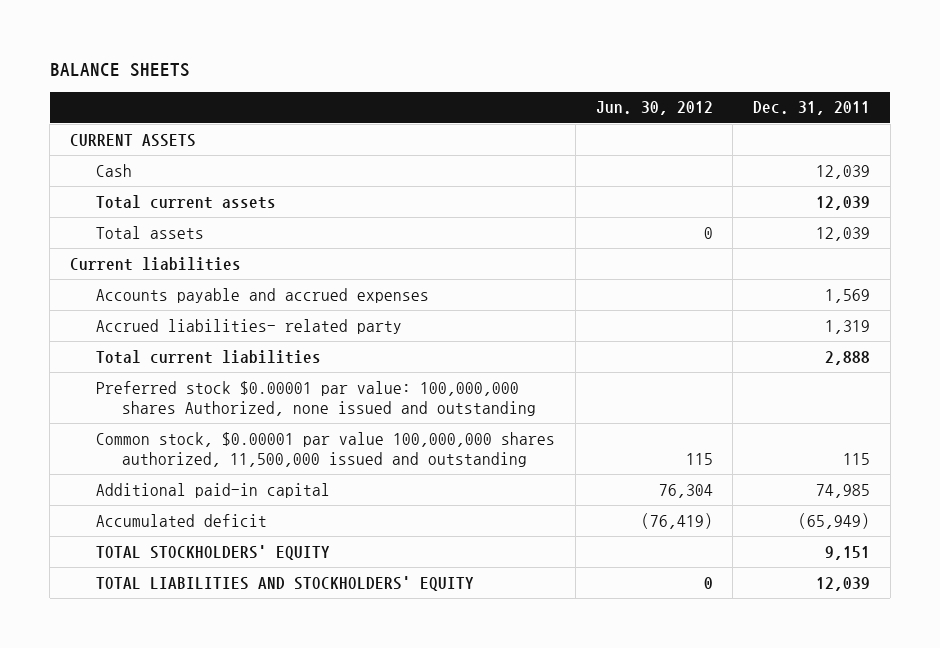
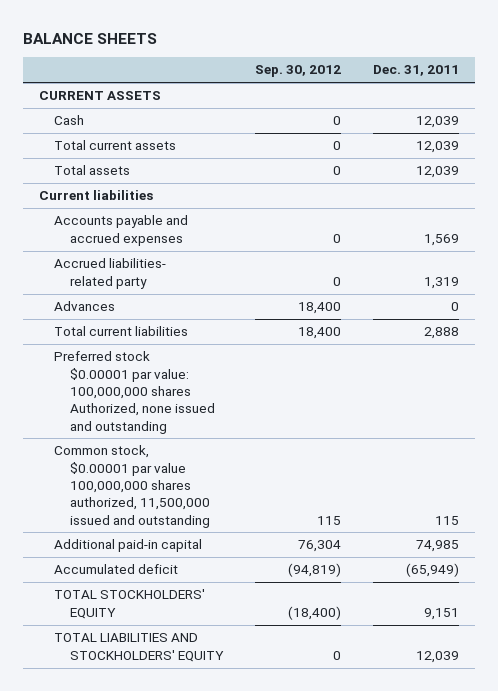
- | Jun. 30, 2012 | Dec. 31, 2011
+ | Sep. 30, 2012 | Dec. 31, 2011
+ Advances | 18,400 | 0

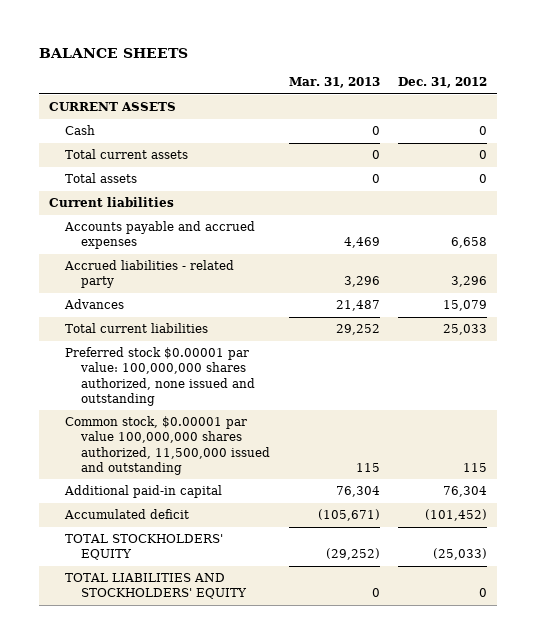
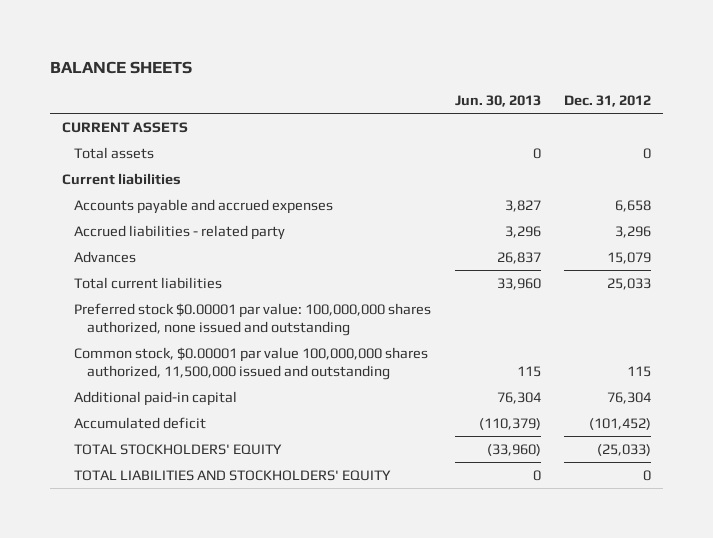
- | Mar. 31, 2013 | Dec. 31, 2012
+ | Jun. 30, 2013 | Dec. 31, 2012
- Cash | 0 | 0
- Total current assets | 0 | 0

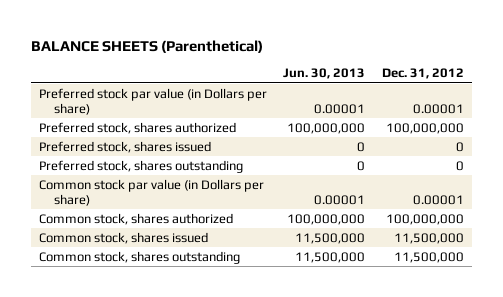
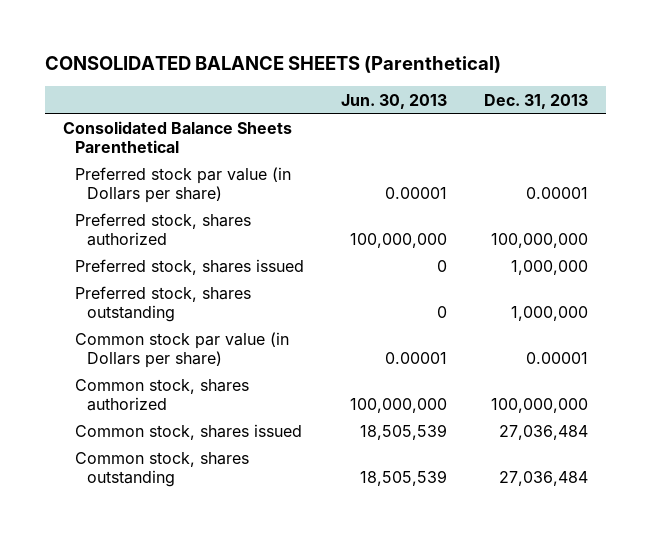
- BALANCE SHEETS (Parenthetical)
+ CONSOLIDATED BALANCE SHEETS (Parenthetical)
- | Jun. 30, 2013 | Dec. 31, 2012
+ | Jun. 30, 2013 | Dec. 31, 2013
+ Consolidated Balance Sheets Parenthetical
- Common stock, shares issued | 11,500,000 | 11,500,000
- Common stock, shares outstanding | 11,500,000 | 11,500,000
+ Common stock, shares issued | 18,505,539 | 27,036,484
+ Common stock, shares outstanding | 18,505,539 | 27,036,484

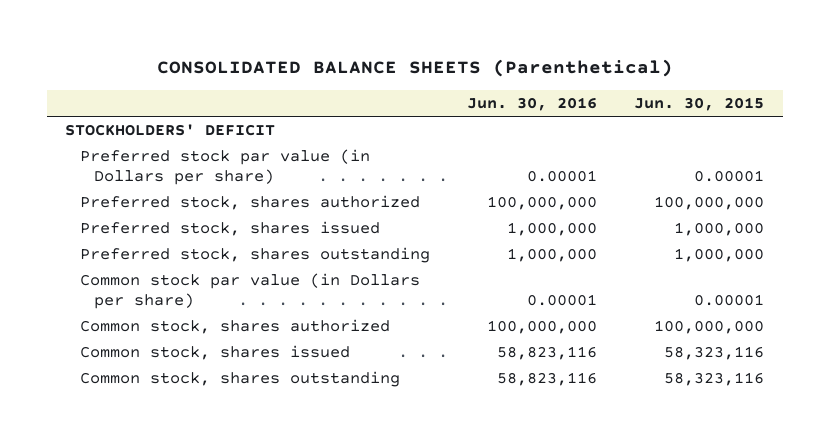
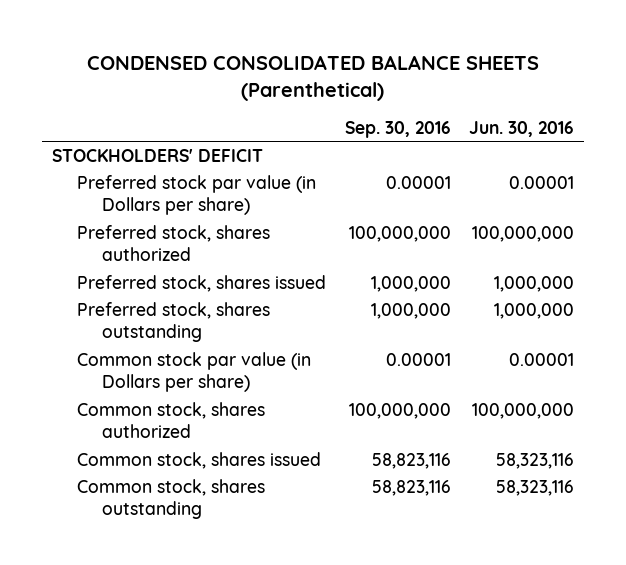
- CONSOLIDATED BALANCE SHEETS (Parenthetical)
+ CONDENSED CONSOLIDATED BALANCE SHEETS (Parenthetical)
- | Jun. 30, 2016 | Jun. 30, 2015
+ | Sep. 30, 2016 | Jun. 30, 2016
- Common stock, shares issued | 58,823,116 | 58,323,116
- Common stock, shares outstanding | 58,823,116 | 58,323,116
+ Common stock, shares issued | 58,823,116 | 58,323,116
+ Common stock, shares outstanding | 58,823,116 | 58,323,116

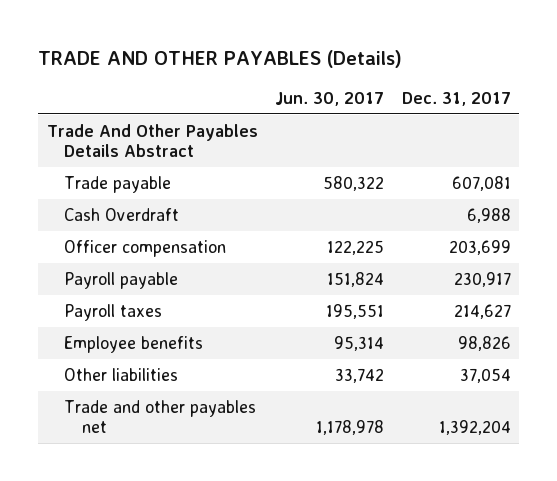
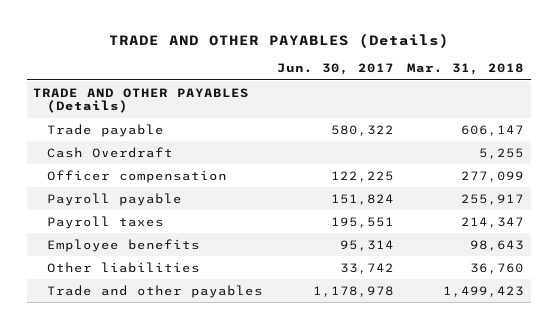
- | Jun. 30, 2017 | Dec. 31, 2017
+ | Jun. 30, 2017 | Mar. 31, 2018
- Trade And Other Payables Details Abstract
+ TRADE AND OTHER PAYABLES (Details)
- Trade and other payables net | 1,178,978 | 1,392,204
+ Trade and other payables | 1,178,978 | 1,499,423

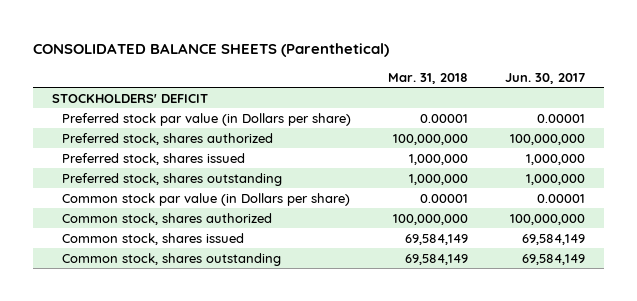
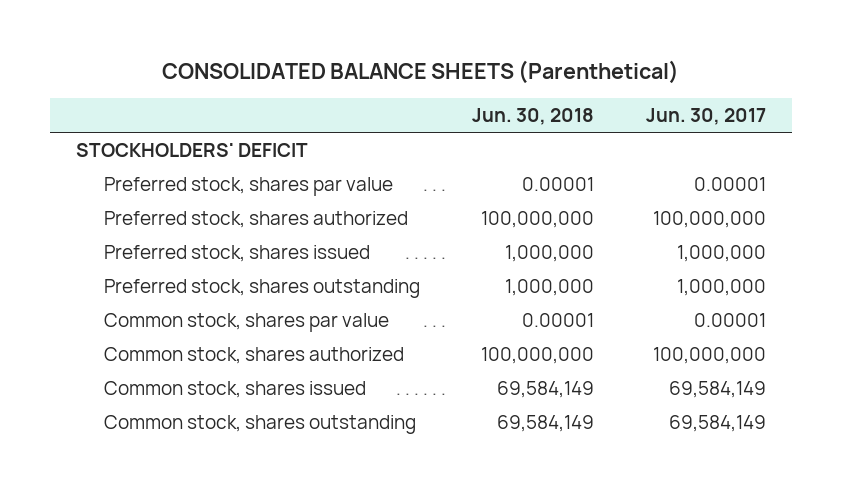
- | Mar. 31, 2018 | Jun. 30, 2017
+ | Jun. 30, 2018 | Jun. 30, 2017
- Preferred stock par value (in Dollars per share) | 0.00001 | 0.00001
+ Preferred stock, shares par value | 0.00001 | 0.00001
- Common stock par value (in Dollars per share) | 0.00001 | 0.00001
+ Common stock, shares par value | 0.00001 | 0.00001

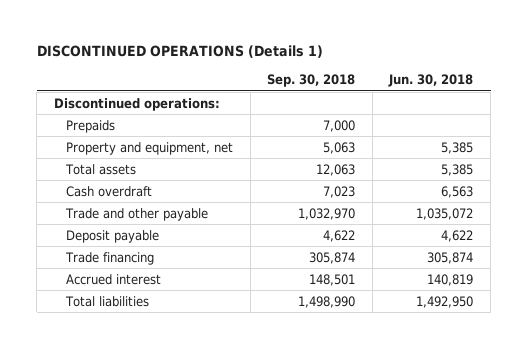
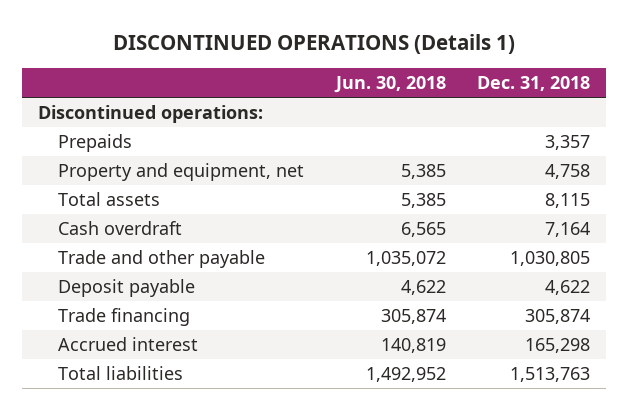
- | Sep. 30, 2018 | Jun. 30, 2018
+ | Jun. 30, 2018 | Dec. 31, 2018
- Cash overdraft | 7,023 | 6,563
+ Cash overdraft | 6,565 | 7,164
- Total liabilities | 1,498,990 | 1,492,950
+ Total liabilities | 1,492,952 | 1,513,763

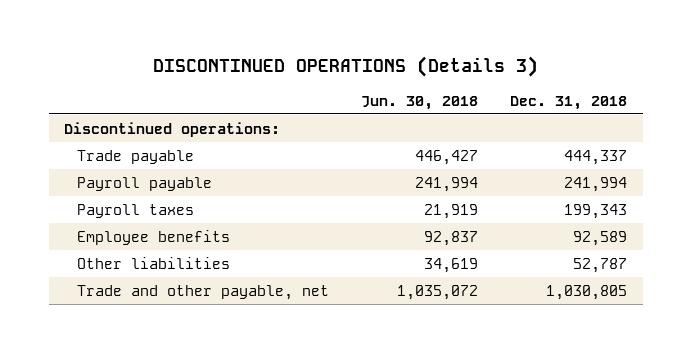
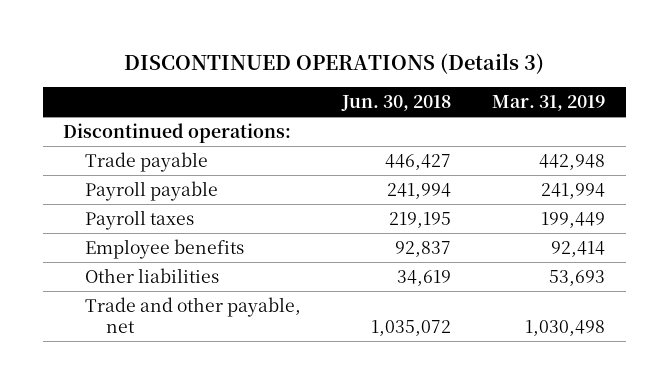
- | Jun. 30, 2018 | Dec. 31, 2018
+ | Jun. 30, 2018 | Mar. 31, 2019
- Payroll taxes | 21,919 | 199,343
+ Payroll taxes | 219,195 | 199,449

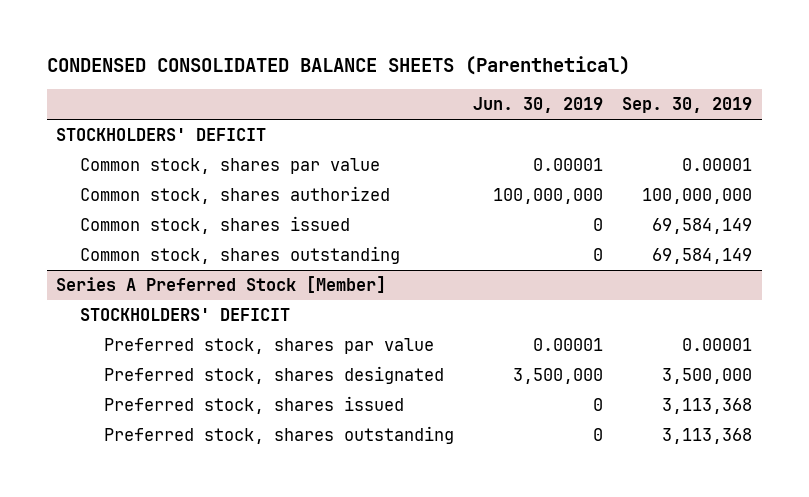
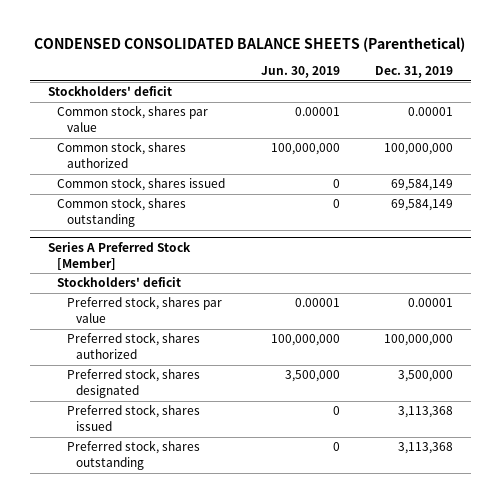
- | Jun. 30, 2019 | Sep. 30, 2019
+ | Jun. 30, 2019 | Dec. 31, 2019
- STOCKHOLDERS' DEFICIT
+ Stockholders' deficit
@ Series A Preferred Stock [Member]
- STOCKHOLDERS' DEFICIT
+ Stockholders' deficit
+ Preferred stock, shares authorized | 100,000,000 | 100,000,000

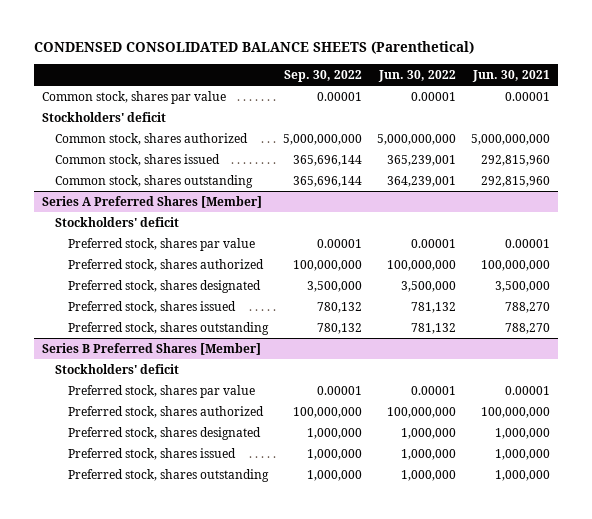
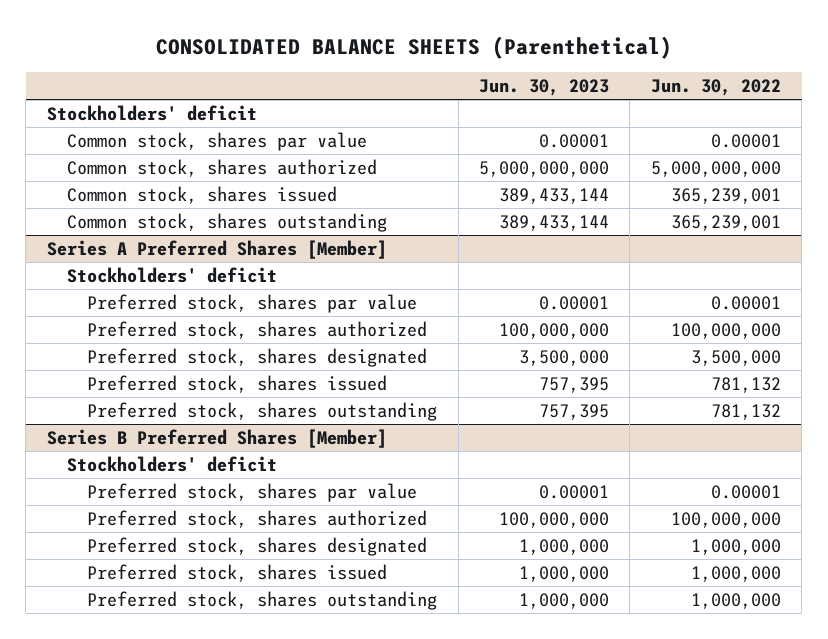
- CONDENSED CONSOLIDATED BALANCE SHEETS (Parenthetical)
+ CONSOLIDATED BALANCE SHEETS (Parenthetical)
- | Sep. 30, 2022 | Jun. 30, 2022 | Jun. 30, 2021
+ | Jun. 30, 2023 | Jun. 30, 2022
moved down: Common stock, shares par value | 0.00001 | 0.00001
- Common stock, shares outstanding | 365,696,144 | 364,239,001 | 292,815,960
+ Common stock, shares outstanding | 389,433,144 | 365,239,001

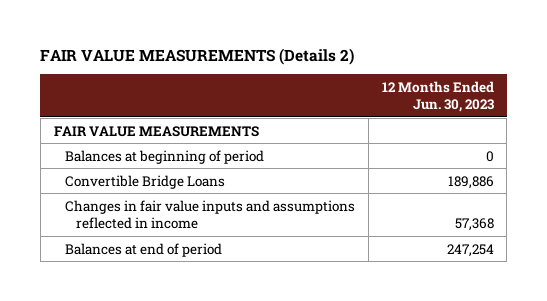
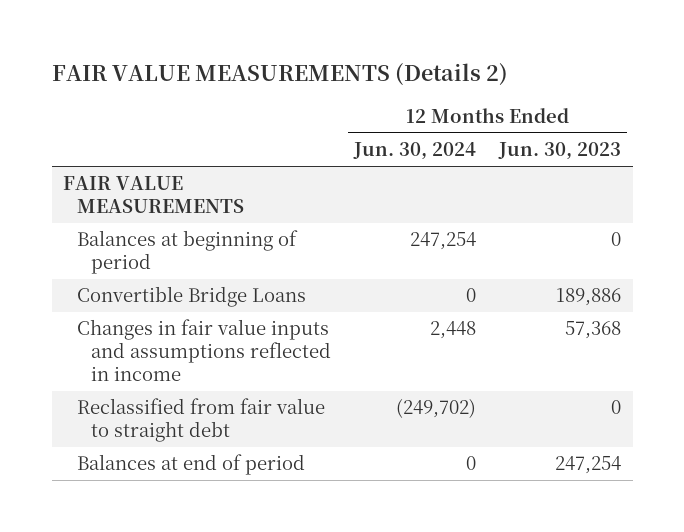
- | 12 Months Ended Jun. 30, 2023
+ | 12 Months Ended Jun. 30, 2024 | 12 Months Ended Jun. 30, 2023
+ Reclassified from fair value to straight debt | (249,702) | 0

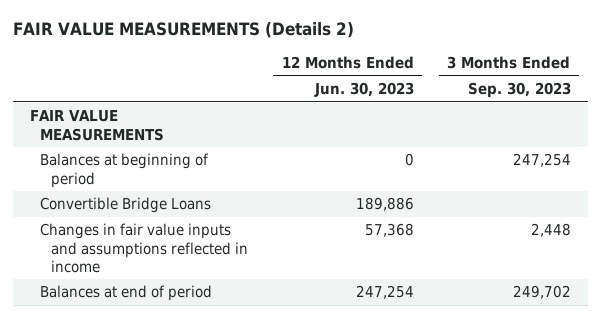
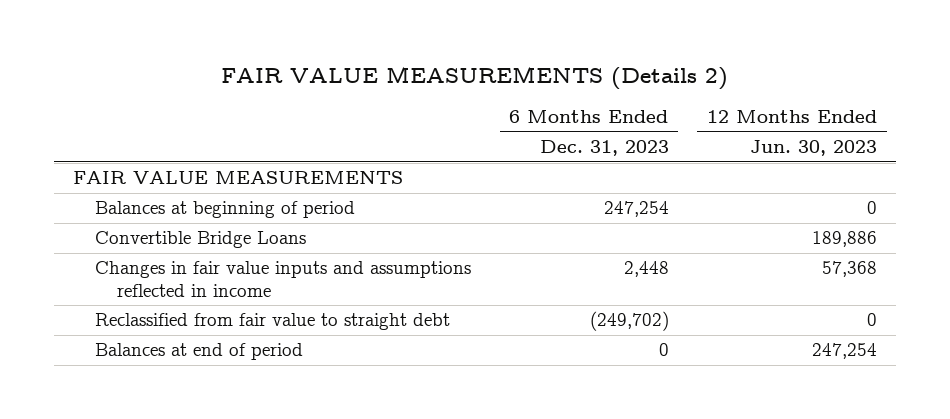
- | 12 Months Ended Jun. 30, 2023 | 3 Months Ended Sep. 30, 2023
+ | 6 Months Ended Dec. 31, 2023 | 12 Months Ended Jun. 30, 2023
+ Reclassified from fair value to straight debt | (249,702) | 0

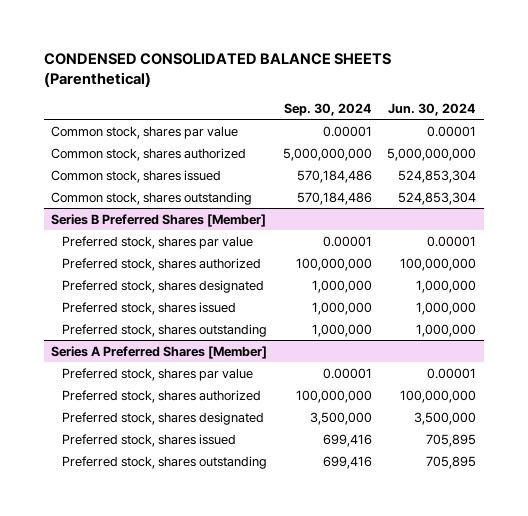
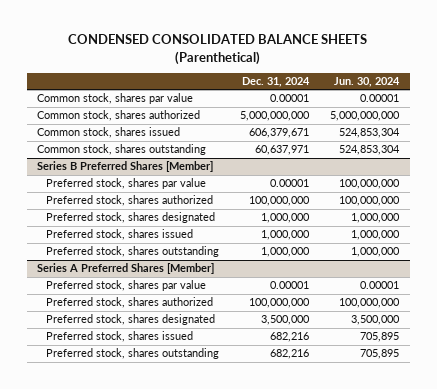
- | Sep. 30, 2024 | Jun. 30, 2024
+ | Dec. 31, 2024 | Jun. 30, 2024
@ Series B Preferred Shares [Member]
- Preferred stock, shares par value | 0.00001 | 0.00001
+ Preferred stock, shares par value | 0.00001 | 100,000,000

